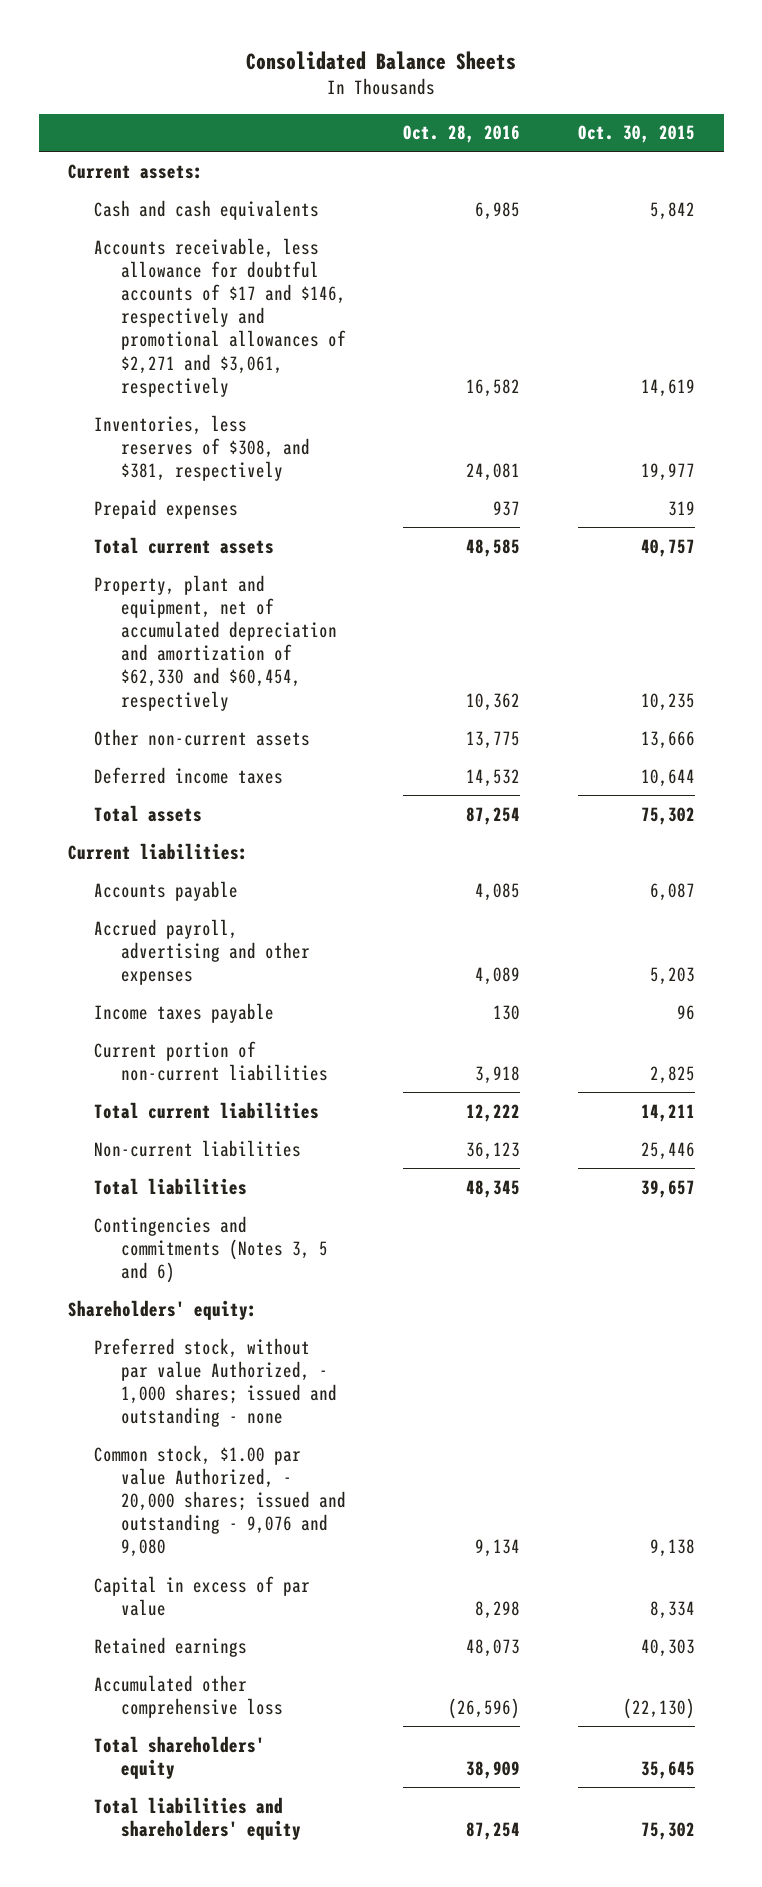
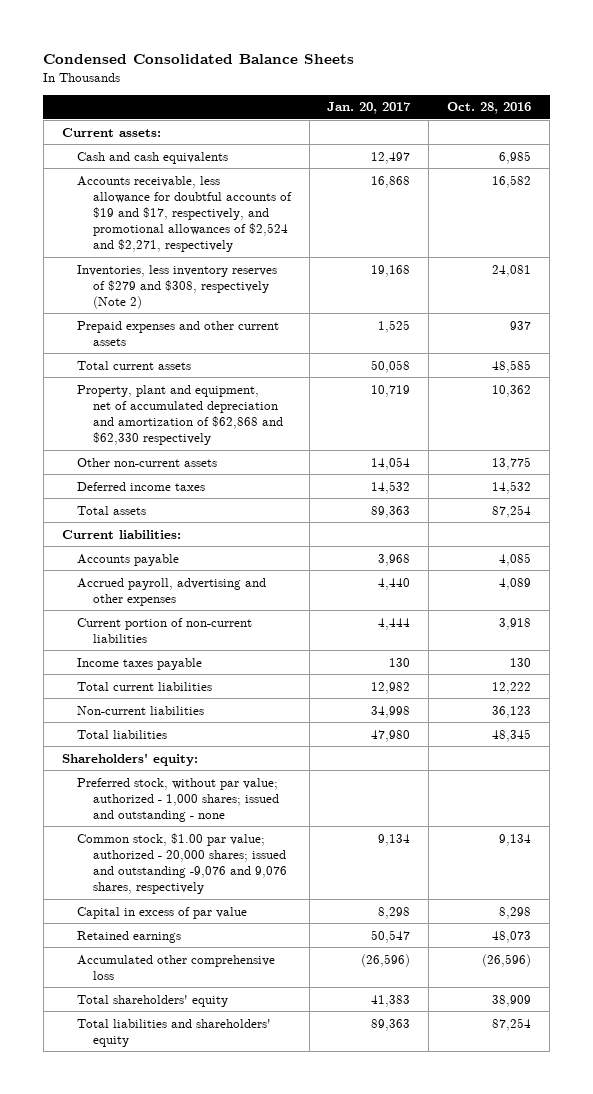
- Consolidated Balance Sheets
+ Condensed Consolidated Balance Sheets
- | Oct. 28, 2016 | Oct. 30, 2015
+ | Jan. 20, 2017 | Oct. 28, 2016
- Accounts receivable, less allowance for doubtful accounts of $17 and $146, respectively and promotional allowances of $2,271 and $3,061, respectively | 16,582 | 14,619
- Inventories, less reserves of $308, and $381, respectively | 24,081 | 19,977
- Prepaid expenses | 937 | 319
+ Accounts receivable, less allowance for doubtful accounts of $19 and $17, respectively, and promotional allowances of $2,524 and $2,271, respectively | 16,868 | 16,582
+ Inventories, less inventory reserves of $279 and $308, respectively (Note 2) | 19,168 | 24,081
+ Prepaid expenses and other current assets | 1,525 | 937
- Property, plant and equipment, net of accumulated depreciation and amortization of $62,330 and $60,454, respectively | 10,362 | 10,235
+ Property, plant and equipment, net of accumulated depreciation and amortization of $62,868 and $62,330 respectively | 10,719 | 10,362
moved down: Income taxes payable | 130 | 130
- Contingencies and commitments (Notes 3, 5 and 6)
- Preferred stock, without par value Authorized, - 1,000 shares; issued and outstanding - none
- Common stock, $1.00 par value Authorized, - 20,000 shares; issued and outstanding - 9,076 and 9,080 | 9,134 | 9,138
+ Preferred stock, without par value; authorized - 1,000 shares; issued and outstanding - none
+ Common stock, $1.00 par value; authorized - 20,000 shares; issued and outstanding -9,076 and 9,076 shares, respectively | 9,134 | 9,134

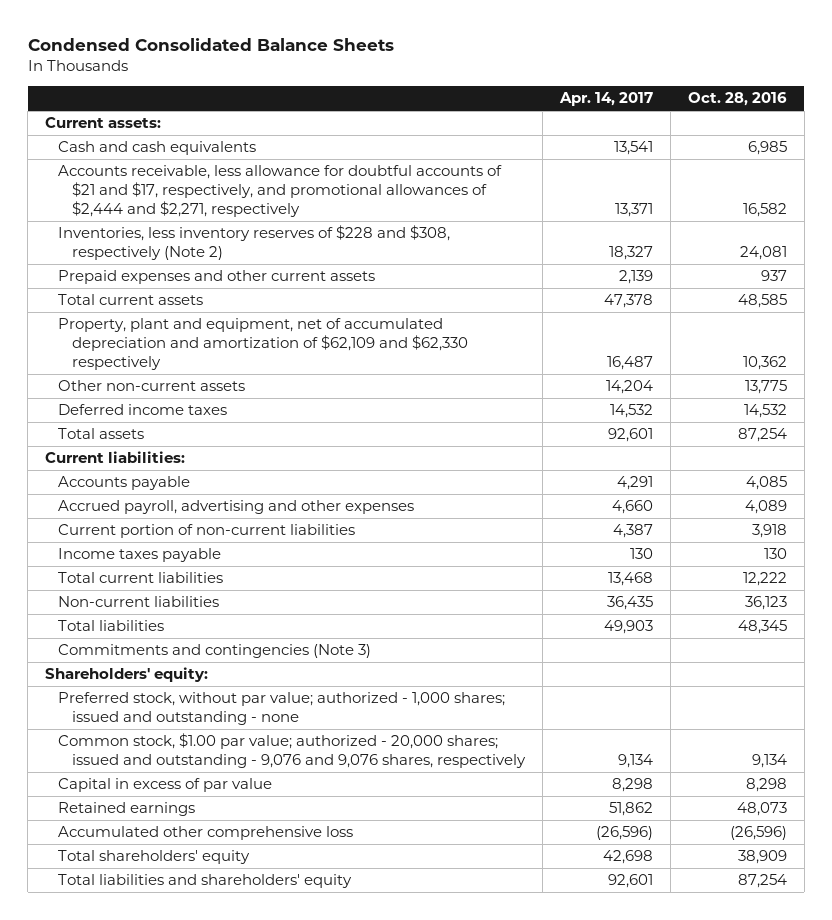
- | Jan. 20, 2017 | Oct. 28, 2016
+ | Apr. 14, 2017 | Oct. 28, 2016
- Accounts receivable, less allowance for doubtful accounts of $19 and $17, respectively, and promotional allowances of $2,524 and $2,271, respectively | 16,868 | 16,582
- Inventories, less inventory reserves of $279 and $308, respectively (Note 2) | 19,168 | 24,081
+ Accounts receivable, less allowance for doubtful accounts of $21 and $17, respectively, and promotional allowances of $2,444 and $2,271, respectively | 13,371 | 16,582
+ Inventories, less inventory reserves of $228 and $308, respectively (Note 2) | 18,327 | 24,081
- Property, plant and equipment, net of accumulated depreciation and amortization of $62,868 and $62,330 respectively | 10,719 | 10,362
+ Property, plant and equipment, net of accumulated depreciation and amortization of $62,109 and $62,330 respectively | 16,487 | 10,362
+ Commitments and contingencies (Note 3)
- Common stock, $1.00 par value; authorized - 20,000 shares; issued and outstanding -9,076 and 9,076 shares, respectively | 9,134 | 9,134
+ Common stock, $1.00 par value; authorized - 20,000 shares; issued and outstanding - 9,076 and 9,076 shares, respectively | 9,134 | 9,134

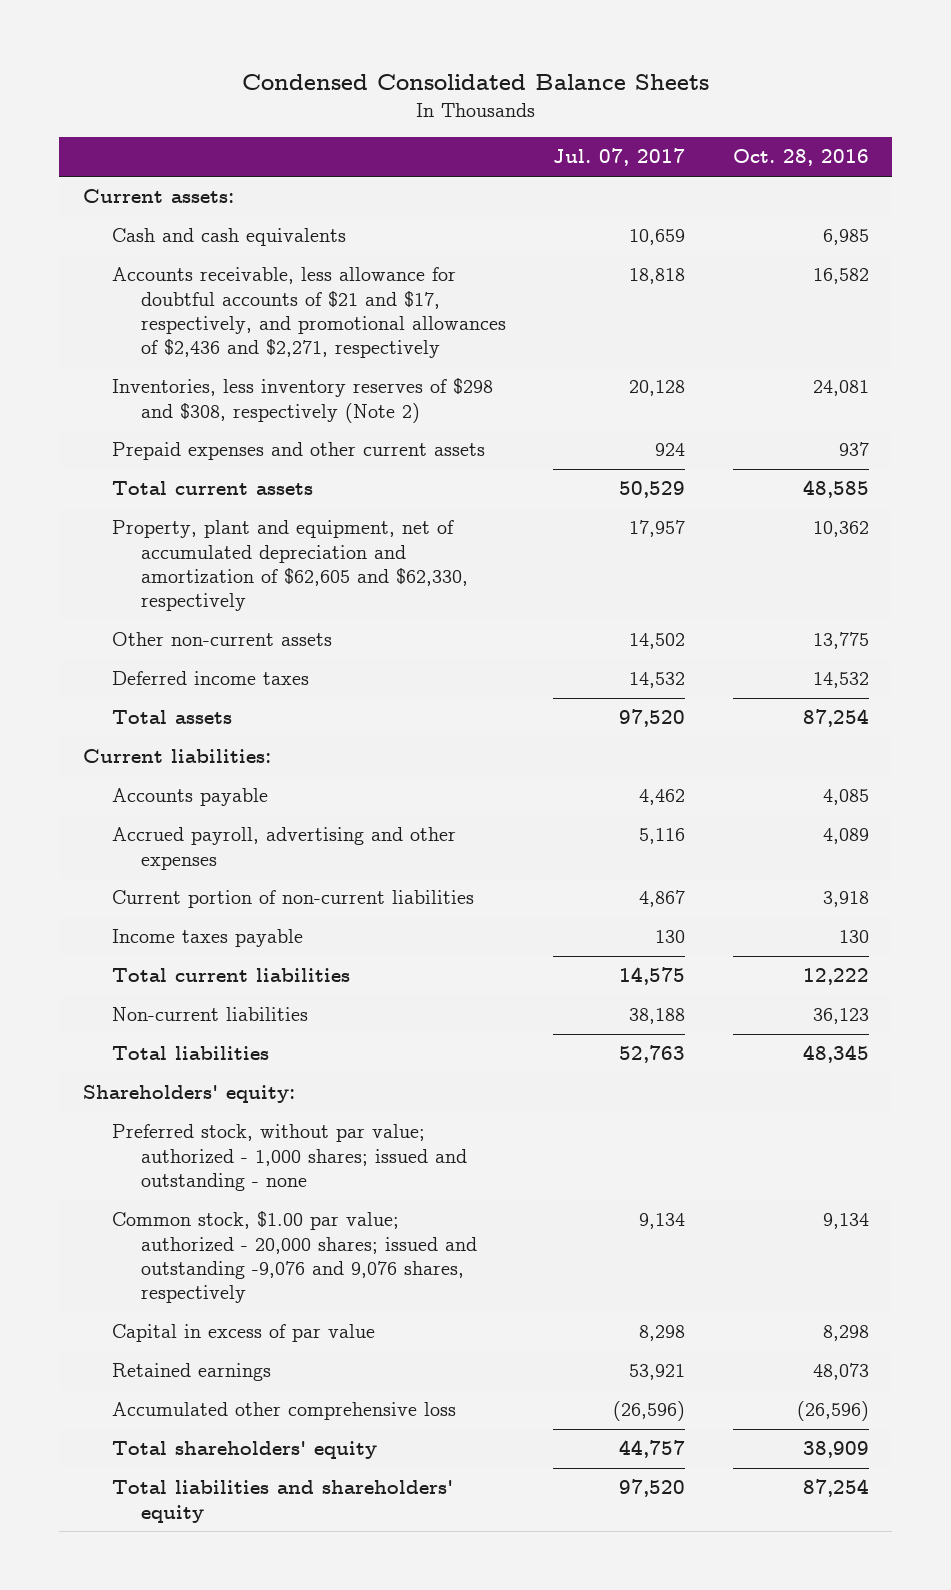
- | Apr. 14, 2017 | Oct. 28, 2016
+ | Jul. 07, 2017 | Oct. 28, 2016
- Accounts receivable, less allowance for doubtful accounts of $21 and $17, respectively, and promotional allowances of $2,444 and $2,271, respectively | 13,371 | 16,582
- Inventories, less inventory reserves of $228 and $308, respectively (Note 2) | 18,327 | 24,081
+ Accounts receivable, less allowance for doubtful accounts of $21 and $17, respectively, and promotional allowances of $2,436 and $2,271, respectively | 18,818 | 16,582
+ Inventories, less inventory reserves of $298 and $308, respectively (Note 2) | 20,128 | 24,081
- Property, plant and equipment, net of accumulated depreciation and amortization of $62,109 and $62,330 respectively | 16,487 | 10,362
+ Property, plant and equipment, net of accumulated depreciation and amortization of $62,605 and $62,330, respectively | 17,957 | 10,362
- Commitments and contingencies (Note 3)
- Common stock, $1.00 par value; authorized - 20,000 shares; issued and outstanding - 9,076 and 9,076 shares, respectively | 9,134 | 9,134
+ Common stock, $1.00 par value; authorized - 20,000 shares; issued and outstanding -9,076 and 9,076 shares, respectively | 9,134 | 9,134

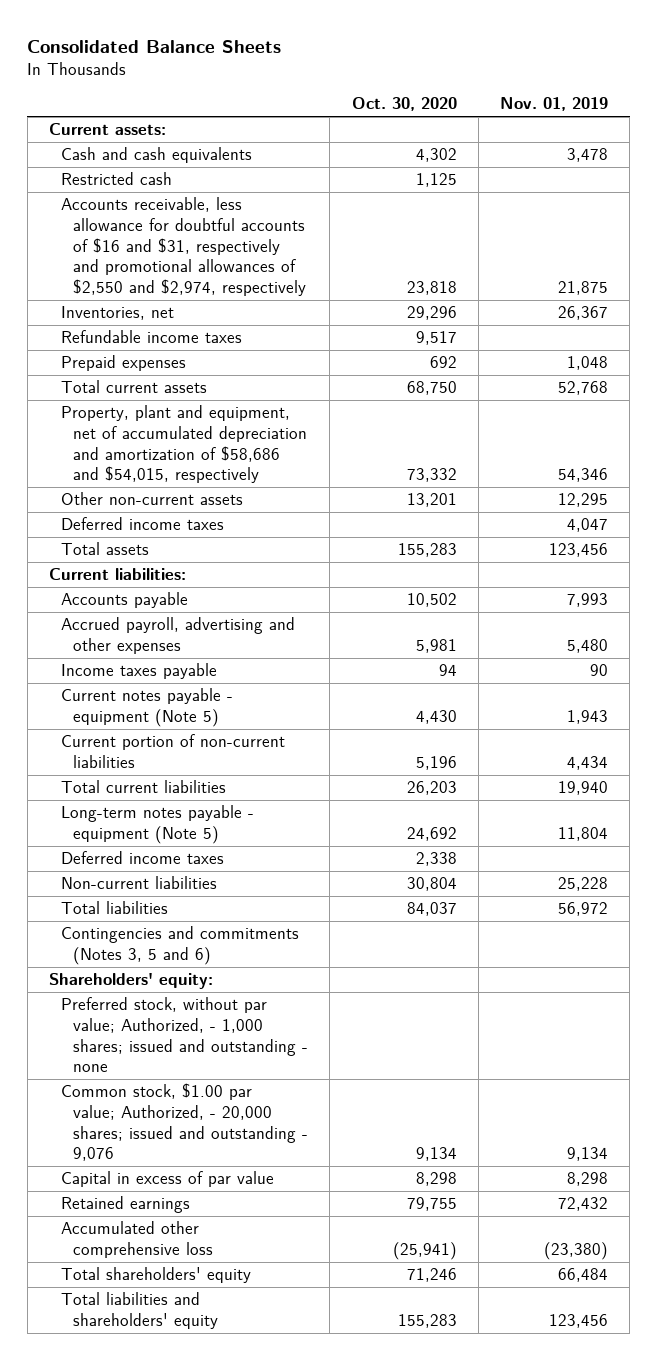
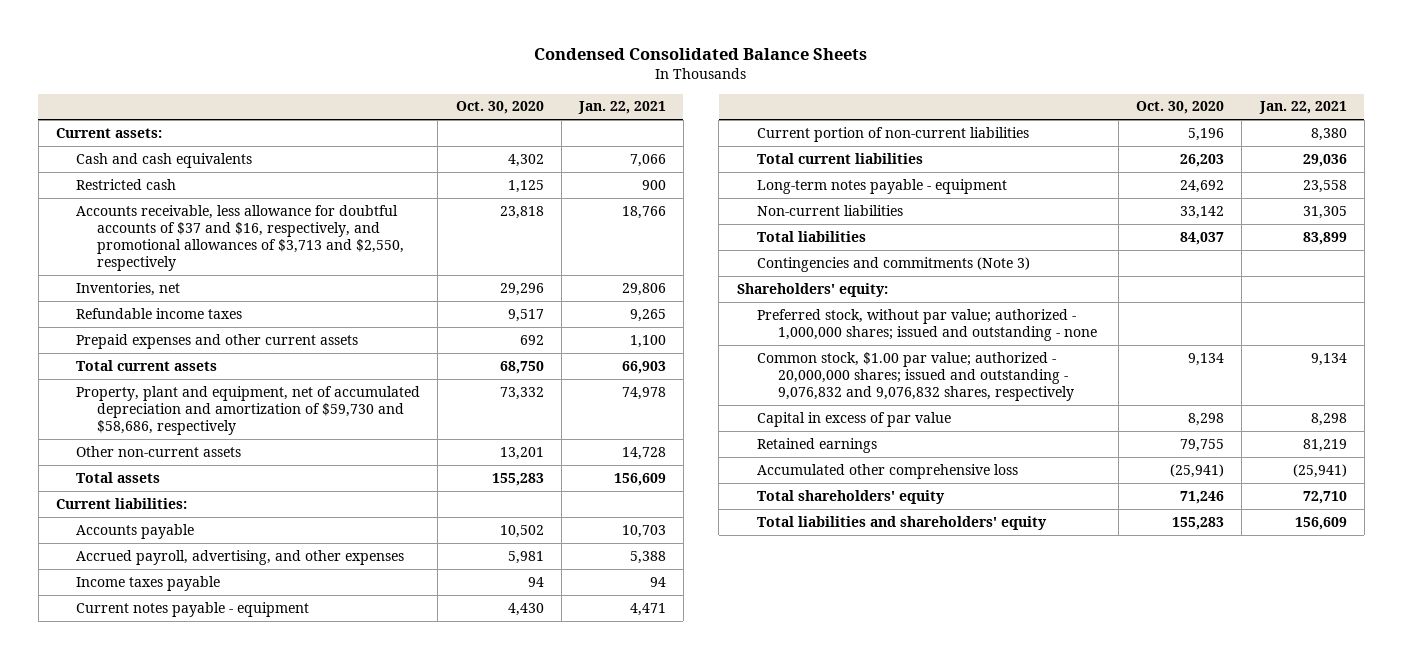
- Consolidated Balance Sheets
+ Condensed Consolidated Balance Sheets
- | Oct. 30, 2020 | Nov. 01, 2019
+ | Oct. 30, 2020 | Jan. 22, 2021
- Accounts receivable, less allowance for doubtful accounts of $16 and $31, respectively and promotional allowances of $2,550 and $2,974, respectively | 23,818 | 21,875
+ Accounts receivable, less allowance for doubtful accounts of $37 and $16, respectively, and promotional allowances of $3,713 and $2,550, respectively | 23,818 | 18,766
- Prepaid expenses | 692 | 1,048
+ Prepaid expenses and other current assets | 692 | 1,100
- Property, plant and equipment, net of accumulated depreciation and amortization of $58,686 and $54,015, respectively | 73,332 | 54,346
+ Property, plant and equipment, net of accumulated depreciation and amortization of $59,730 and $58,686, respectively | 73,332 | 74,978
- Deferred income taxes | | 4,047
- Accrued payroll, advertising and other expenses | 5,981 | 5,480
+ Accrued payroll, advertising, and other expenses | 5,981 | 5,388
- Current notes payable - equipment (Note 5) | 4,430 | 1,943
+ Current notes payable - equipment | 4,430 | 4,471
- Long-term notes payable - equipment (Note 5) | 24,692 | 11,804
- Deferred income taxes | 2,338 |
- Non-current liabilities | 30,804 | 25,228
+ Long-term notes payable - equipment | 24,692 | 23,558
+ Non-current liabilities | 33,142 | 31,305
- Contingencies and commitments (Notes 3, 5 and 6)
+ Contingencies and commitments (Note 3)
- Preferred stock, without par value; Authorized, - 1,000 shares; issued and outstanding - none
- Common stock, $1.00 par value; Authorized, - 20,000 shares; issued and outstanding - 9,076 | 9,134 | 9,134
+ Preferred stock, without par value; authorized - 1,000,000 shares; issued and outstanding - none
+ Common stock, $1.00 par value; authorized - 20,000,000 shares; issued and outstanding - 9,076,832 and 9,076,832 shares, respectively | 9,134 | 9,134

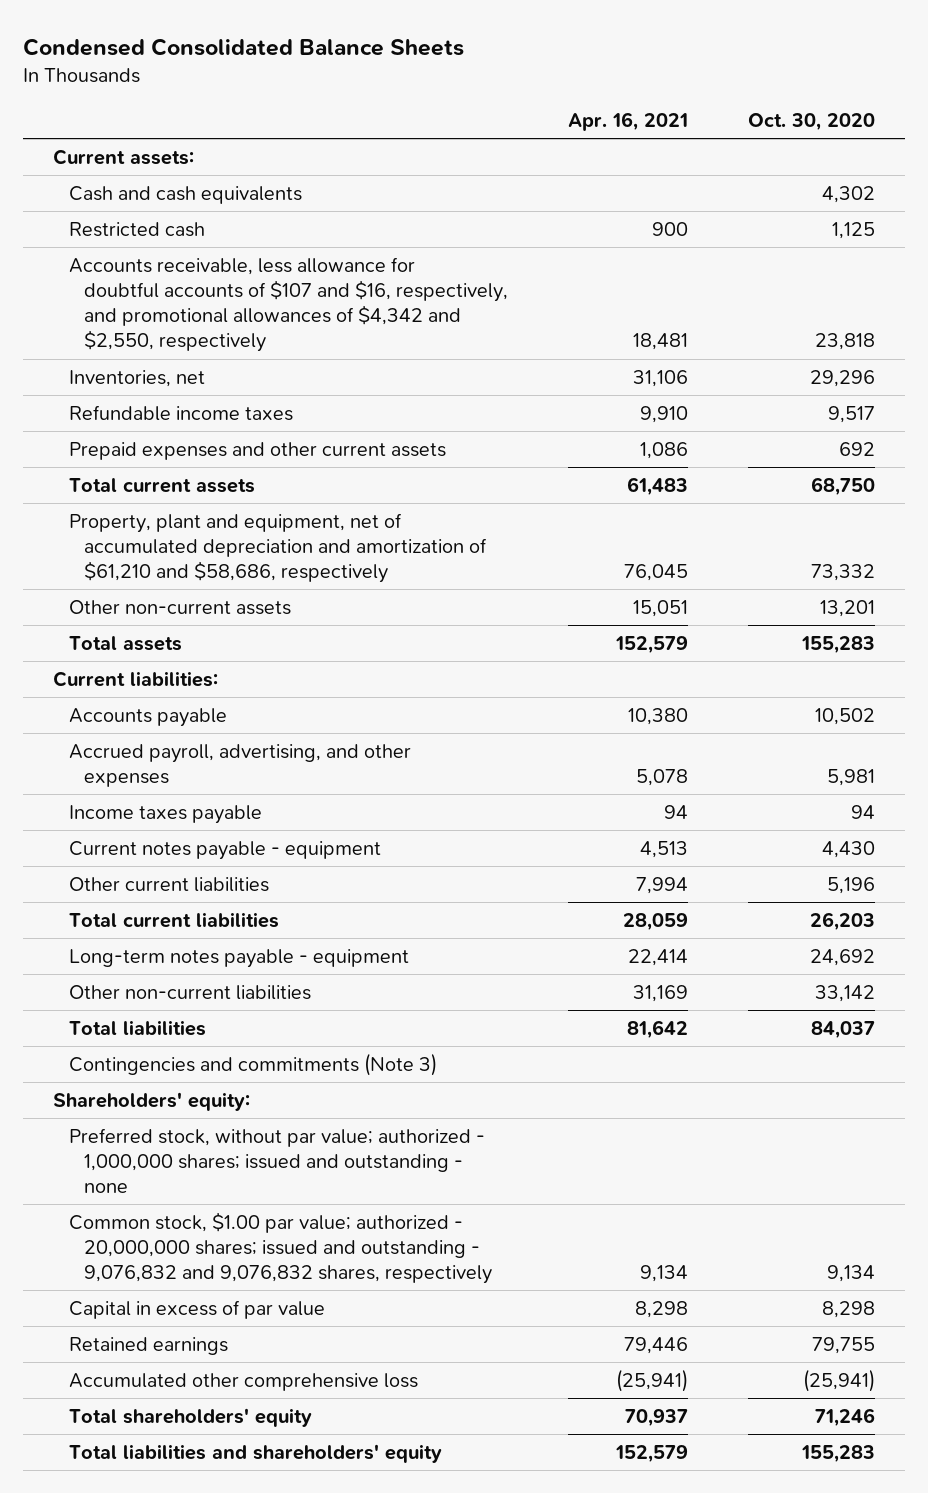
- | Oct. 30, 2020 | Jan. 22, 2021
+ | Apr. 16, 2021 | Oct. 30, 2020
- Accounts receivable, less allowance for doubtful accounts of $37 and $16, respectively, and promotional allowances of $3,713 and $2,550, respectively | 23,818 | 18,766
+ Accounts receivable, less allowance for doubtful accounts of $107 and $16, respectively, and promotional allowances of $4,342 and $2,550, respectively | 18,481 | 23,818
- Property, plant and equipment, net of accumulated depreciation and amortization of $59,730 and $58,686, respectively | 73,332 | 74,978
+ Property, plant and equipment, net of accumulated depreciation and amortization of $61,210 and $58,686, respectively | 76,045 | 73,332
- Current portion of non-current liabilities | 5,196 | 8,380
+ Other current liabilities | 7,994 | 5,196
- Non-current liabilities | 33,142 | 31,305
+ Other non-current liabilities | 31,169 | 33,142

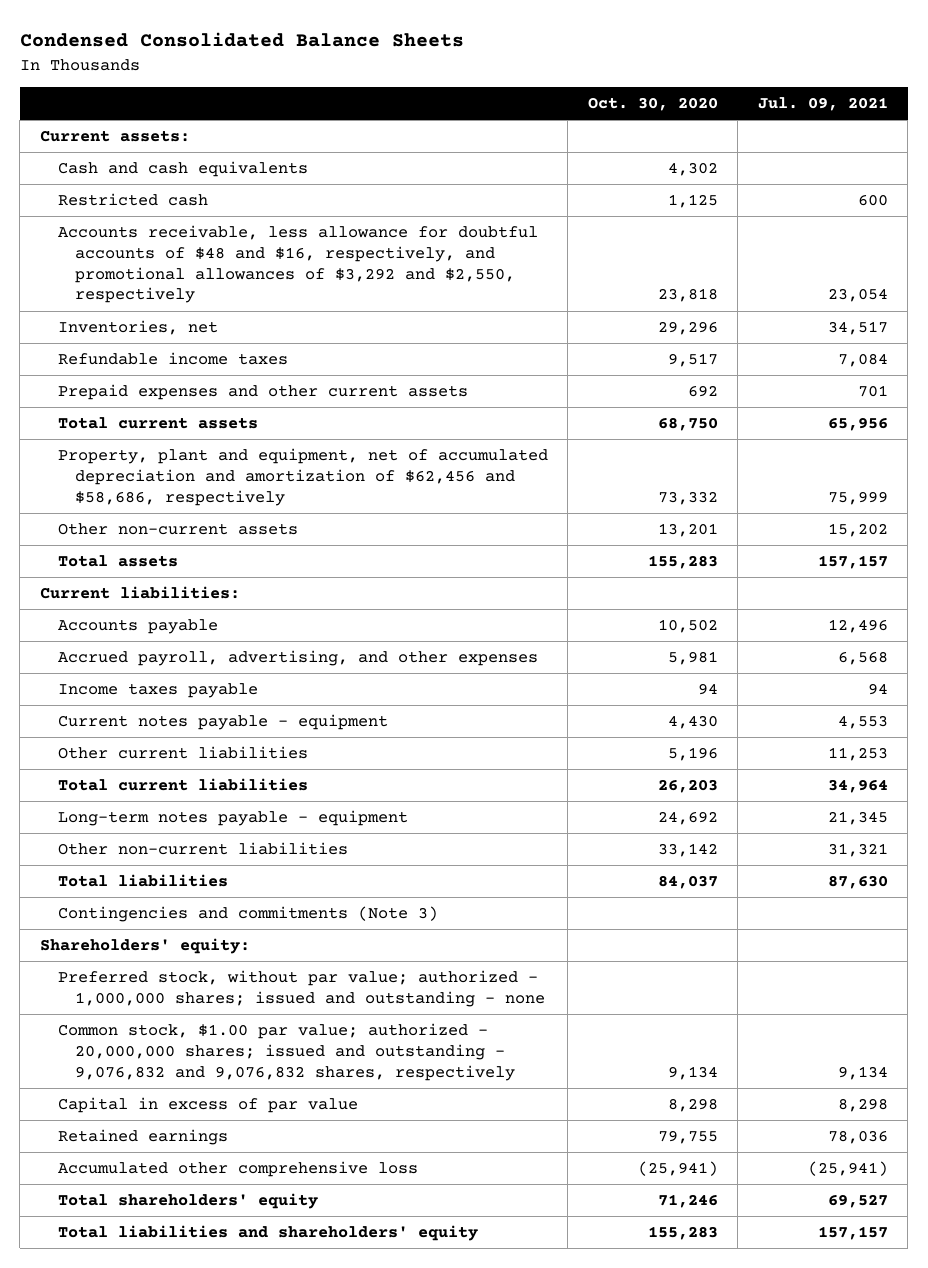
- | Apr. 16, 2021 | Oct. 30, 2020
+ | Oct. 30, 2020 | Jul. 09, 2021
- Accounts receivable, less allowance for doubtful accounts of $107 and $16, respectively, and promotional allowances of $4,342 and $2,550, respectively | 18,481 | 23,818
+ Accounts receivable, less allowance for doubtful accounts of $48 and $16, respectively, and promotional allowances of $3,292 and $2,550, respectively | 23,818 | 23,054
- Property, plant and equipment, net of accumulated depreciation and amortization of $61,210 and $58,686, respectively | 76,045 | 73,332
+ Property, plant and equipment, net of accumulated depreciation and amortization of $62,456 and $58,686, respectively | 73,332 | 75,999

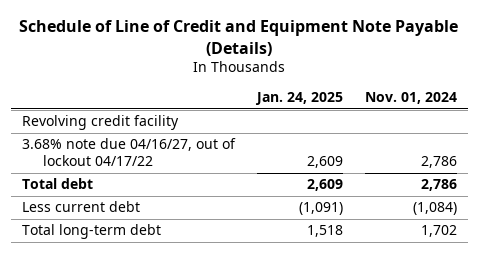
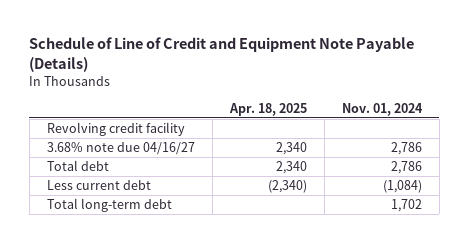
- | Jan. 24, 2025 | Nov. 01, 2024
+ | Apr. 18, 2025 | Nov. 01, 2024
- 3.68% note due 04/16/27, out of lockout 04/17/22 | 2,609 | 2,786
+ 3.68% note due 04/16/27 | 2,340 | 2,786

